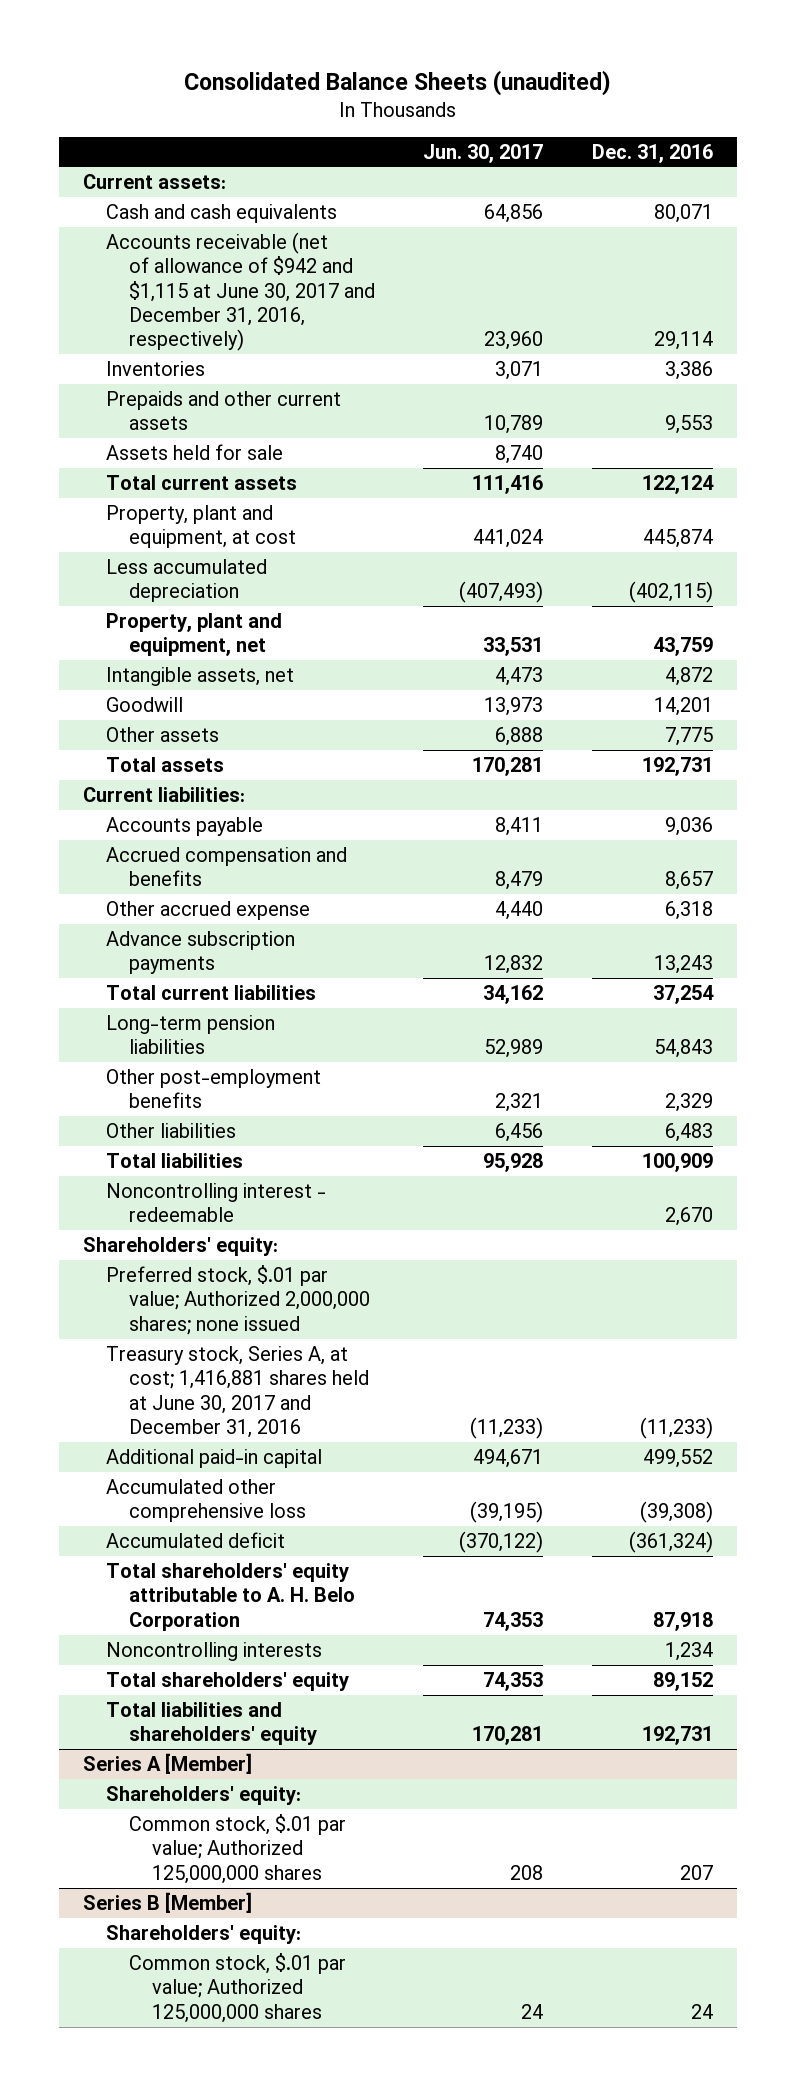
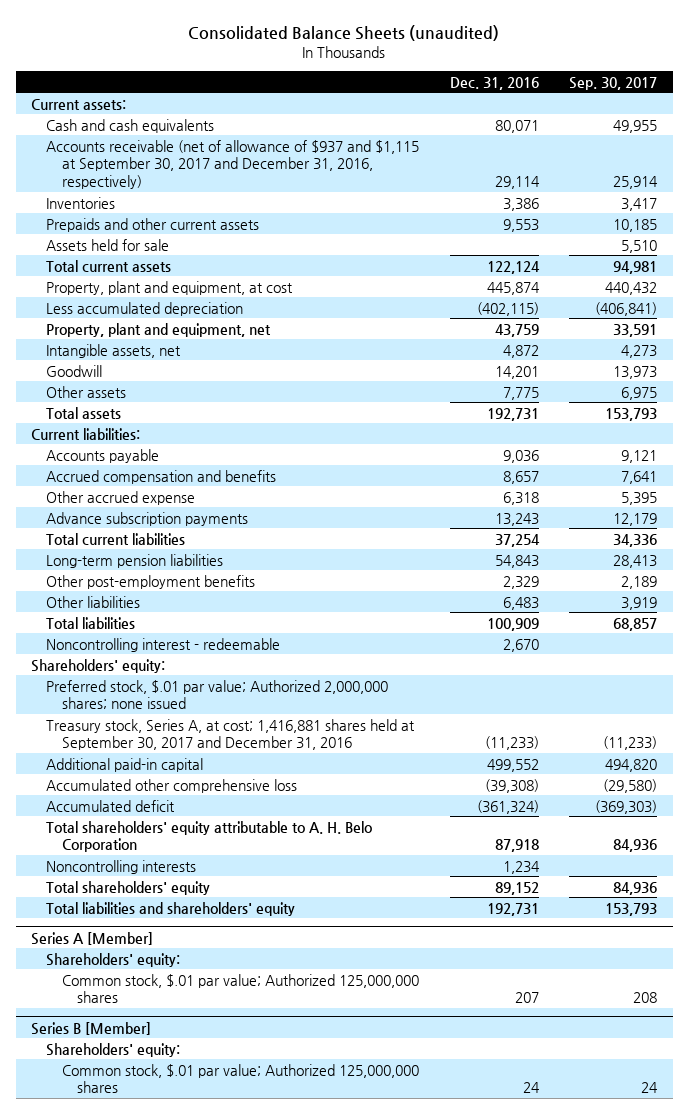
- | Jun. 30, 2017 | Dec. 31, 2016
+ | Dec. 31, 2016 | Sep. 30, 2017
- Accounts receivable (net of allowance of $942 and $1,115 at June 30, 2017 and December 31, 2016, respectively) | 23,960 | 29,114
+ Accounts receivable (net of allowance of $937 and $1,115 at September 30, 2017 and December 31, 2016, respectively) | 29,114 | 25,914
- Treasury stock, Series A, at cost; 1,416,881 shares held at June 30, 2017 and December 31, 2016 | (11,233) | (11,233)
+ Treasury stock, Series A, at cost; 1,416,881 shares held at September 30, 2017 and December 31, 2016 | (11,233) | (11,233)

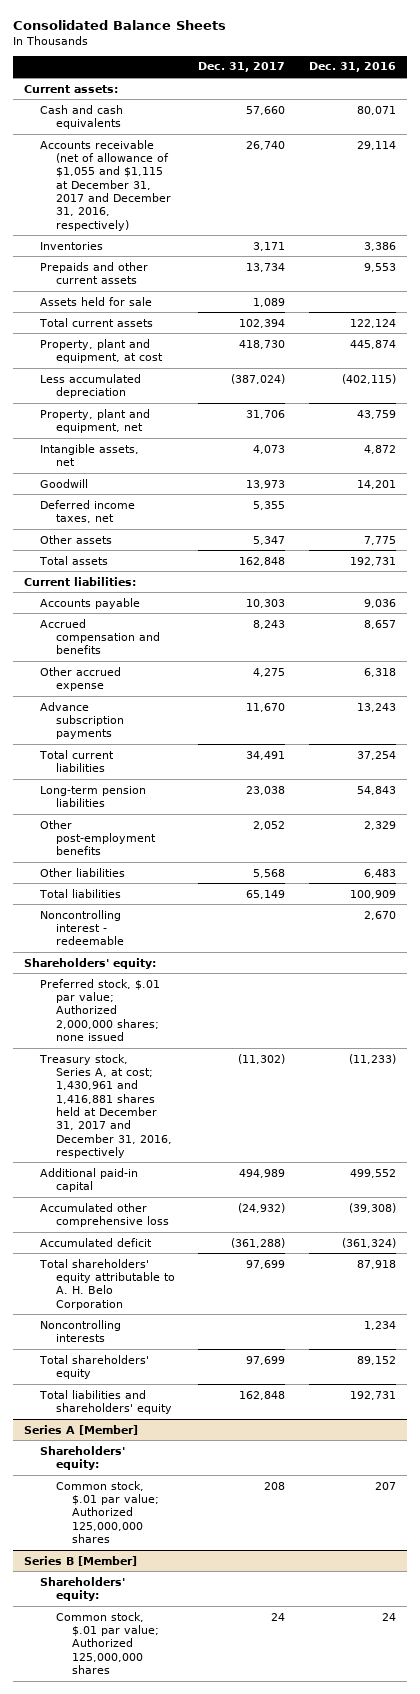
- Consolidated Balance Sheets (unaudited)
+ Consolidated Balance Sheets
- | Dec. 31, 2016 | Sep. 30, 2017
+ | Dec. 31, 2017 | Dec. 31, 2016
- Accounts receivable (net of allowance of $937 and $1,115 at September 30, 2017 and December 31, 2016, respectively) | 29,114 | 25,914
+ Accounts receivable (net of allowance of $1,055 and $1,115 at December 31, 2017 and December 31, 2016, respectively) | 26,740 | 29,114
+ Deferred income taxes, net | 5,355 |
- Treasury stock, Series A, at cost; 1,416,881 shares held at September 30, 2017 and December 31, 2016 | (11,233) | (11,233)
+ Treasury stock, Series A, at cost; 1,430,961 and 1,416,881 shares held at December 31, 2017 and December 31, 2016, respectively | (11,302) | (11,233)

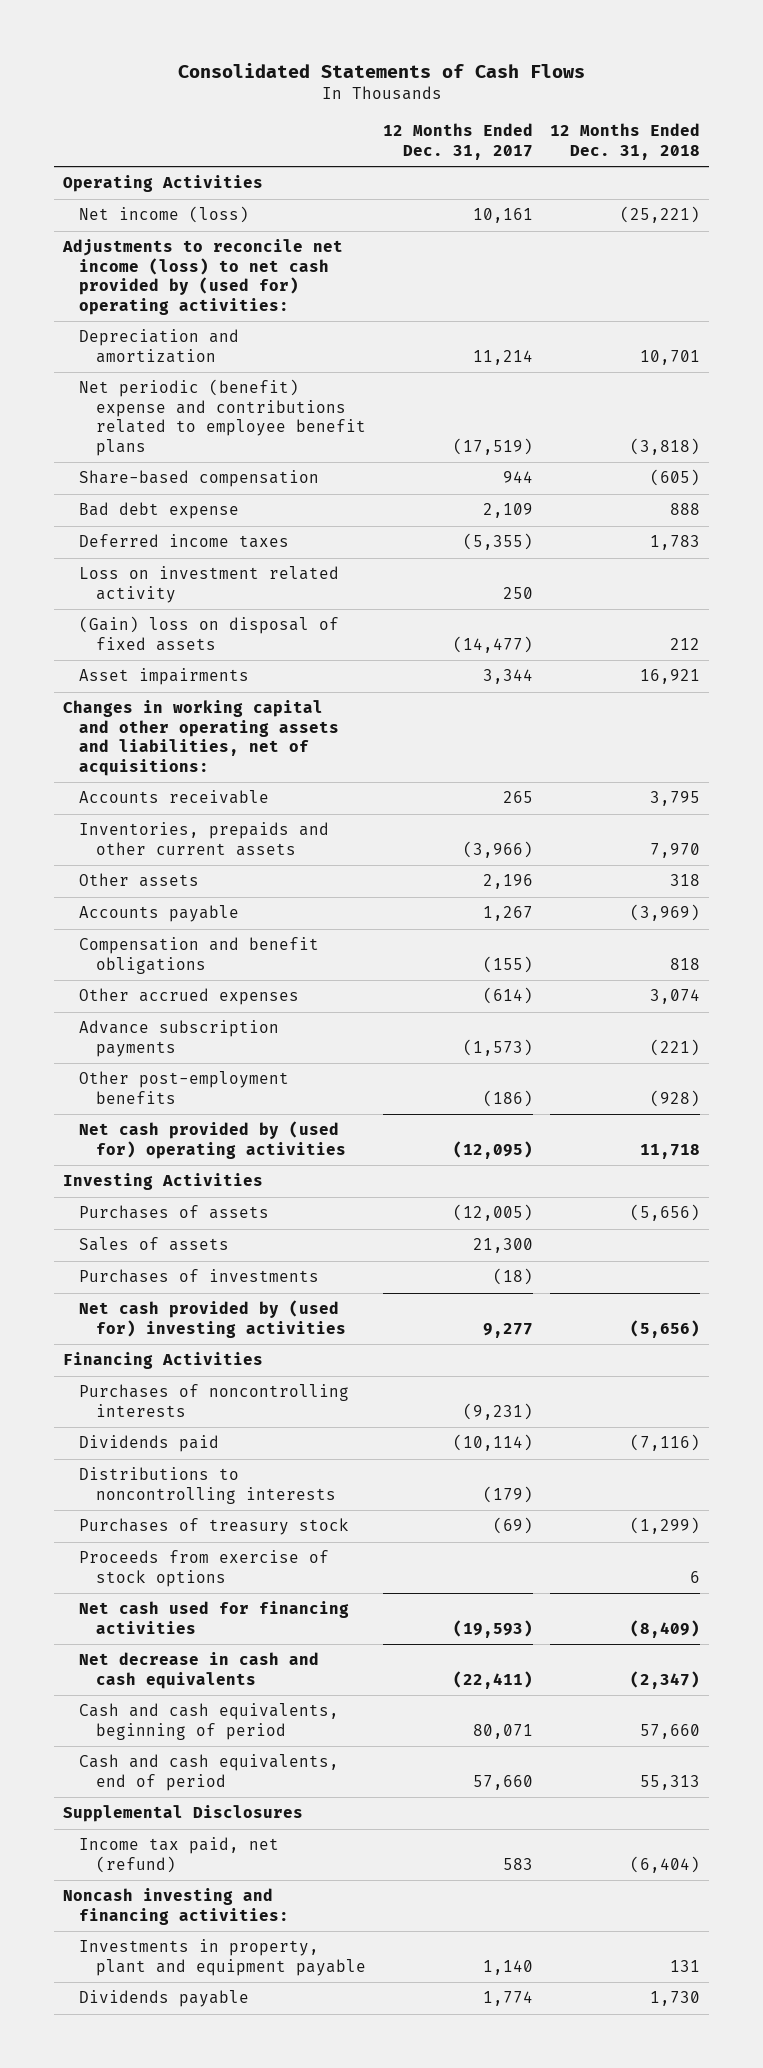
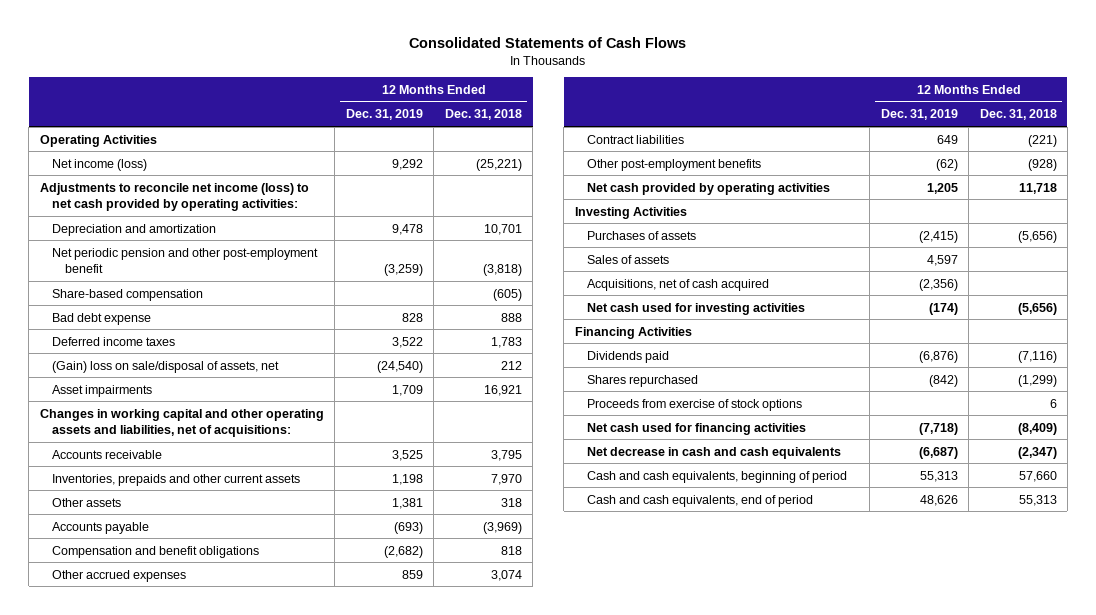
- | 12 Months Ended Dec. 31, 2017 | 12 Months Ended Dec. 31, 2018
+ | 12 Months Ended Dec. 31, 2019 | 12 Months Ended Dec. 31, 2018
- Adjustments to reconcile net income (loss) to net cash provided by (used for) operating activities:
+ Adjustments to reconcile net income (loss) to net cash provided by operating activities:
- Net periodic (benefit) expense and contributions related to employee benefit plans | (17,519) | (3,818)
+ Net periodic pension and other post-employment benefit | (3,259) | (3,818)
- Loss on investment related activity | 250 |
- (Gain) loss on disposal of fixed assets | (14,477) | 212
+ (Gain) loss on sale/disposal of assets, net | (24,540) | 212
- Advance subscription payments | (1,573) | (221)
+ Contract liabilities | 649 | (221)
- Net cash provided by (used for) operating activities | (12,095) | 11,718
+ Net cash provided by operating activities | 1,205 | 11,718
- Purchases of investments | (18) |
- Net cash provided by (used for) investing activities | 9,277 | (5,656)
+ Acquisitions, net of cash acquired | (2,356) |
+ Net cash used for investing activities | (174) | (5,656)
- Purchases of noncontrolling interests | (9,231) |
- Distributions to noncontrolling interests | (179) |
- Purchases of treasury stock | (69) | (1,299)
+ Shares repurchased | (842) | (1,299)
- Supplemental Disclosures
- Income tax paid, net (refund) | 583 | (6,404)
- Noncash investing and financing activities:
- Investments in property, plant and equipment payable | 1,140 | 131
- Dividends payable | 1,774 | 1,730

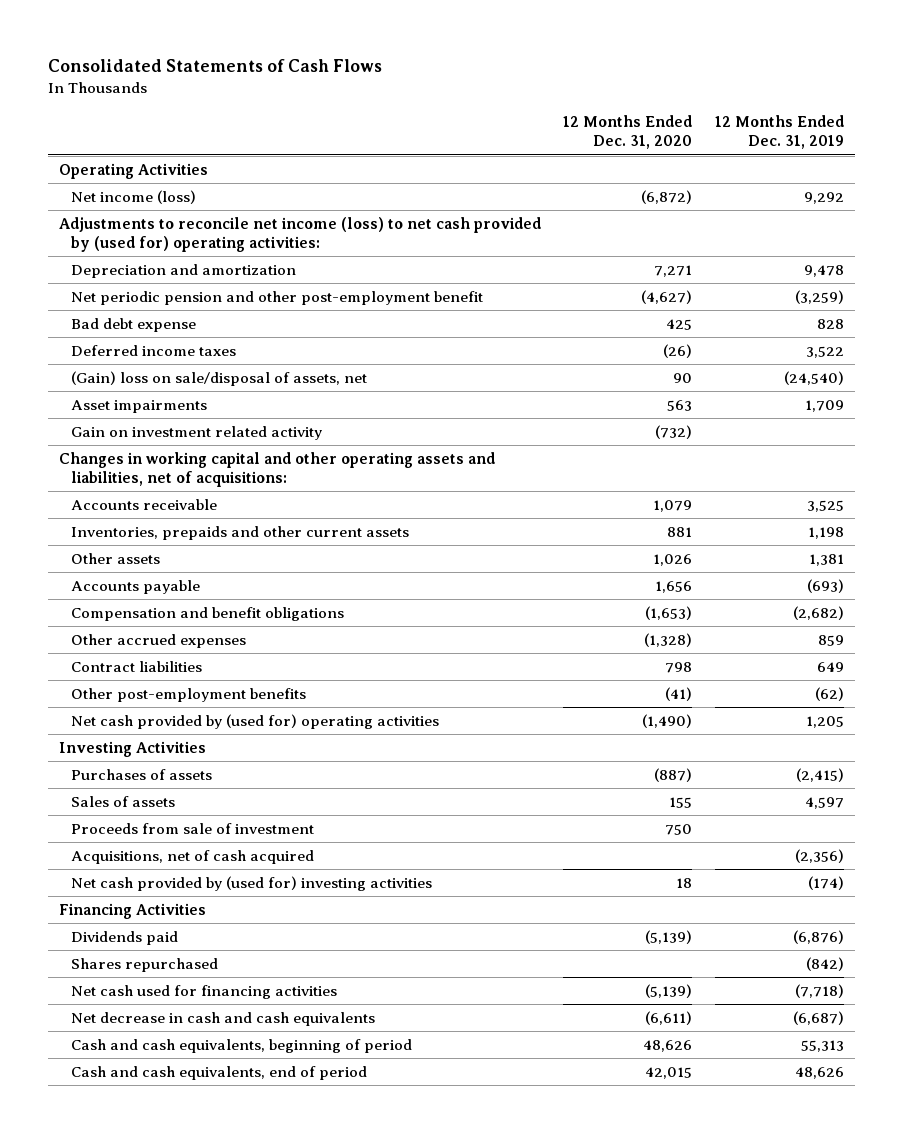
- | 12 Months Ended Dec. 31, 2019 | 12 Months Ended Dec. 31, 2018
+ | 12 Months Ended Dec. 31, 2020 | 12 Months Ended Dec. 31, 2019
- Adjustments to reconcile net income (loss) to net cash provided by operating activities:
+ Adjustments to reconcile net income (loss) to net cash provided by (used for) operating activities:
- Share-based compensation | | (605)
+ Gain on investment related activity | (732) |
- Net cash provided by operating activities | 1,205 | 11,718
+ Net cash provided by (used for) operating activities | (1,490) | 1,205
+ Proceeds from sale of investment | 750 |
- Net cash used for investing activities | (174) | (5,656)
+ Net cash provided by (used for) investing activities | 18 | (174)
- Proceeds from exercise of stock options | | 6

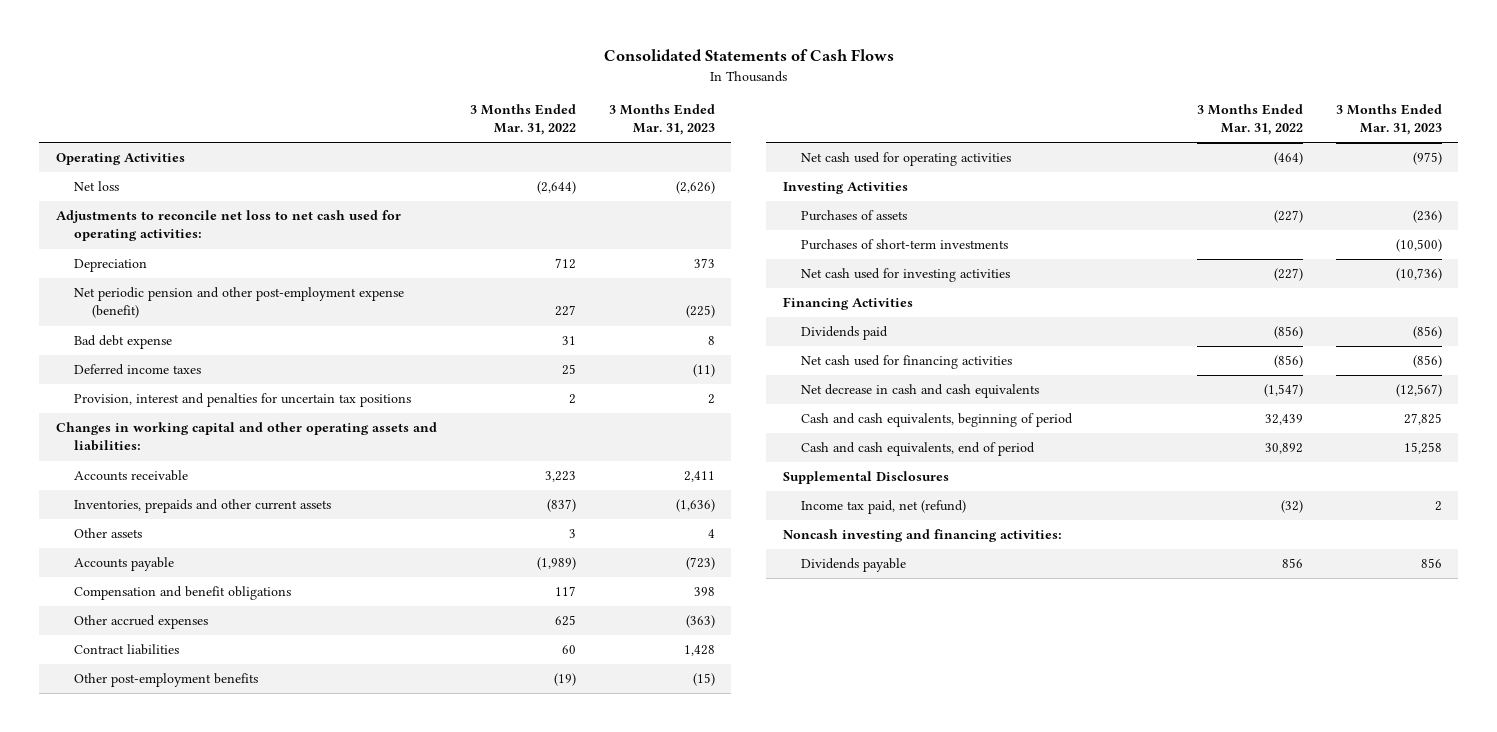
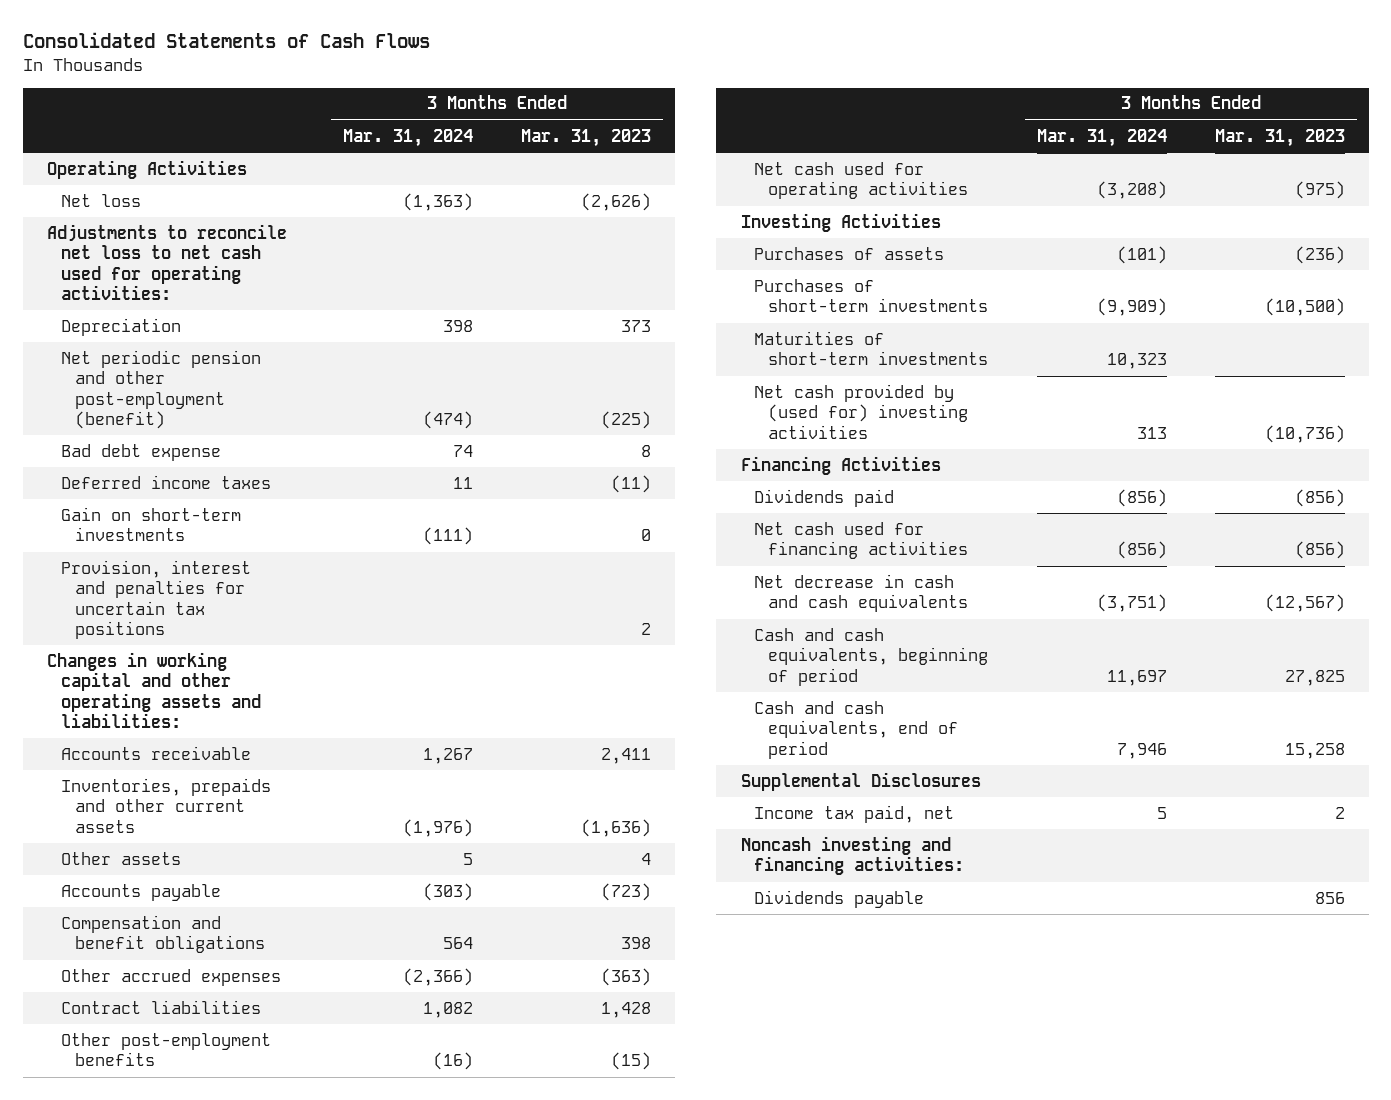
- | 3 Months Ended Mar. 31, 2022 | 3 Months Ended Mar. 31, 2023
+ | 3 Months Ended Mar. 31, 2024 | 3 Months Ended Mar. 31, 2023
- Net periodic pension and other post-employment expense (benefit) | 227 | (225)
+ Net periodic pension and other post-employment (benefit) | (474) | (225)
+ Gain on short-term investments | (111) | 0
- Net cash used for investing activities | (227) | (10,736)
+ Maturities of short-term investments | 10,323 |
+ Net cash provided by (used for) investing activities | 313 | (10,736)
- Income tax paid, net (refund) | (32) | 2
+ Income tax paid, net | 5 | 2

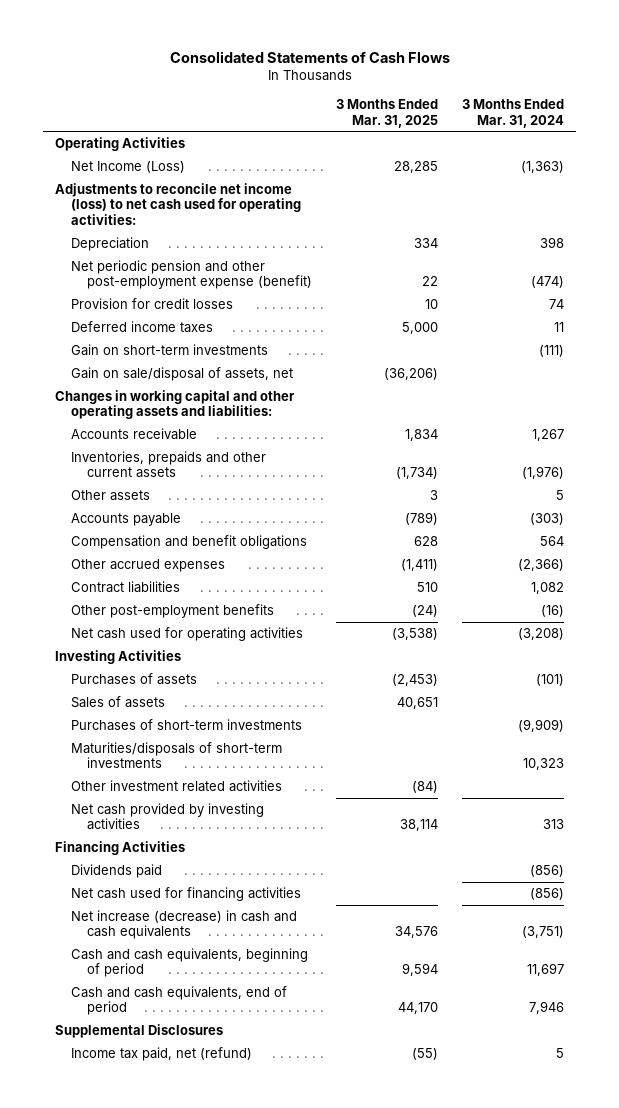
- | 3 Months Ended Mar. 31, 2024 | 3 Months Ended Mar. 31, 2023
+ | 3 Months Ended Mar. 31, 2025 | 3 Months Ended Mar. 31, 2024
- Net loss | (1,363) | (2,626)
- Adjustments to reconcile net loss to net cash used for operating activities:
+ Net Income (Loss) | 28,285 | (1,363)
+ Adjustments to reconcile net income (loss) to net cash used for operating activities:
- Net periodic pension and other post-employment (benefit) | (474) | (225)
- Bad debt expense | 74 | 8
+ Net periodic pension and other post-employment expense (benefit) | 22 | (474)
+ Provision for credit losses | 10 | 74
- Provision, interest and penalties for uncertain tax positions | | 2
+ Gain on sale/disposal of assets, net | (36,206) |
+ Sales of assets | 40,651 |
- Maturities of short-term investments | 10,323 |
- Net cash provided by (used for) investing activities | 313 | (10,736)
+ Maturities/disposals of short-term investments | | 10,323
+ Other investment related activities | (84) |
+ Net cash provided by investing activities | 38,114 | 313
- Net decrease in cash and cash equivalents | (3,751) | (12,567)
+ Net increase (decrease) in cash and cash equivalents | 34,576 | (3,751)
- Income tax paid, net | 5 | 2
- Noncash investing and financing activities:
- Dividends payable | | 856
+ Income tax paid, net (refund) | (55) | 5

